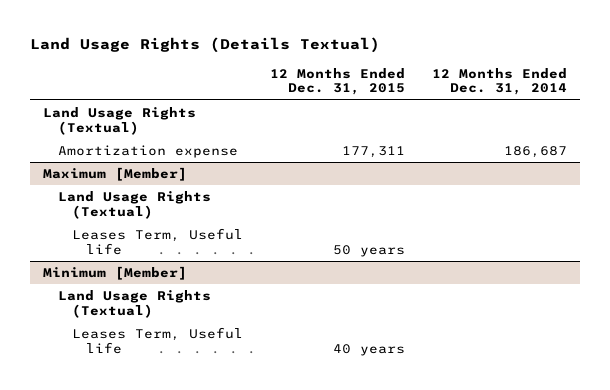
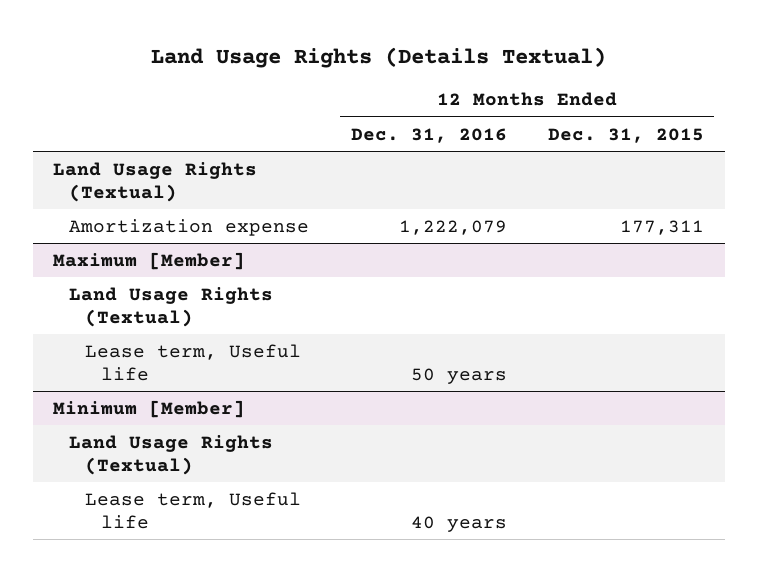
- | 12 Months Ended Dec. 31, 2015 | 12 Months Ended Dec. 31, 2014
+ | 12 Months Ended Dec. 31, 2016 | 12 Months Ended Dec. 31, 2015
@ Maximum [Member]
- Leases Term, Useful life | 50 years |
+ Lease term, Useful life | 50 years |
@ Minimum [Member]
- Leases Term, Useful life | 40 years |
+ Lease term, Useful life | 40 years |

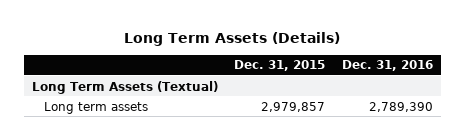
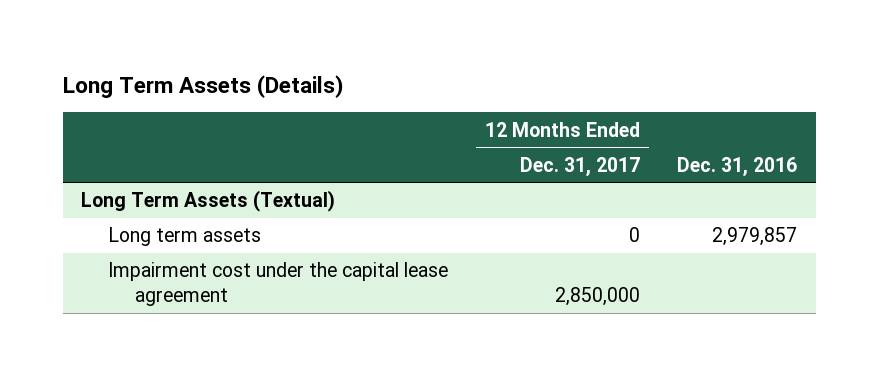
- | Dec. 31, 2015 | Dec. 31, 2016
+ | 12 Months Ended Dec. 31, 2017 | Dec. 31, 2016
- Long term assets | 2,979,857 | 2,789,390
+ Long term assets | 0 | 2,979,857
+ Impairment cost under the capital lease agreement | 2,850,000 |

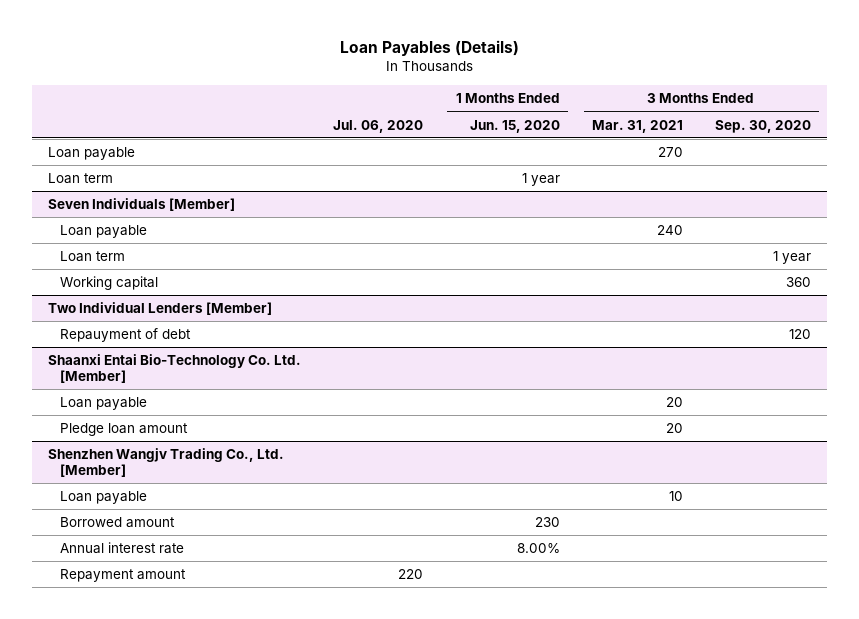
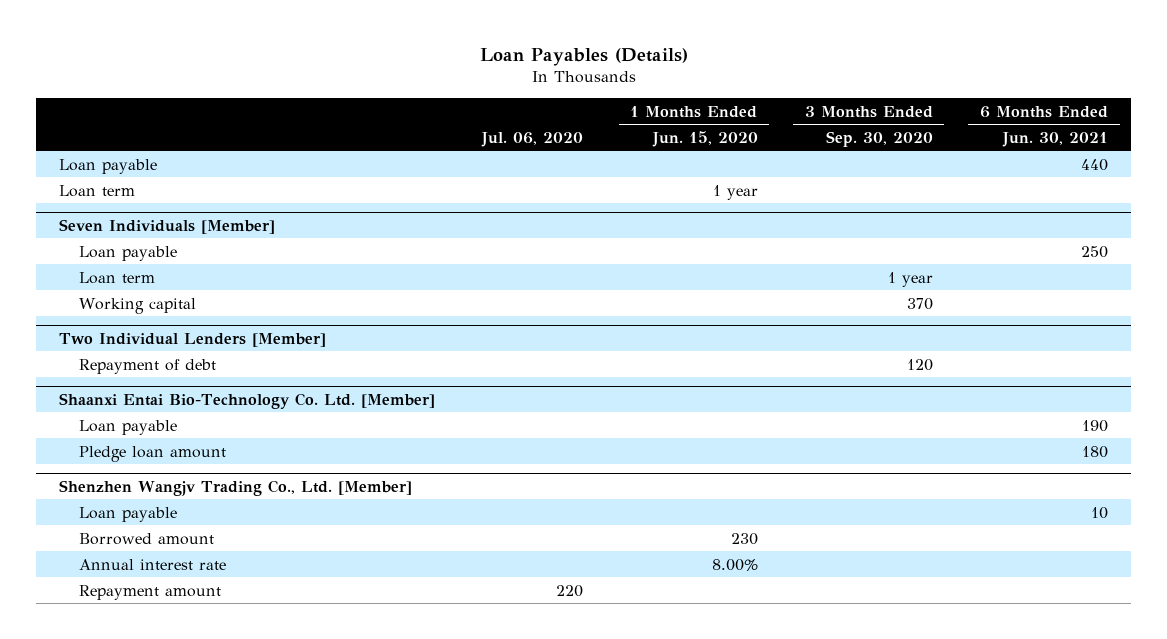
- | Jul. 06, 2020 | 1 Months Ended Jun. 15, 2020 | 3 Months Ended Mar. 31, 2021 | 3 Months Ended Sep. 30, 2020
+ | Jul. 06, 2020 | 1 Months Ended Jun. 15, 2020 | 3 Months Ended Sep. 30, 2020 | 6 Months Ended Jun. 30, 2021
@ Seven Individuals [Member]
- Working capital | | | | 360
+ Working capital | | | 370 |
@ Two Individual Lenders [Member]
- Repauyment of debt | | | | 120
+ Repayment of debt | | | 120 |

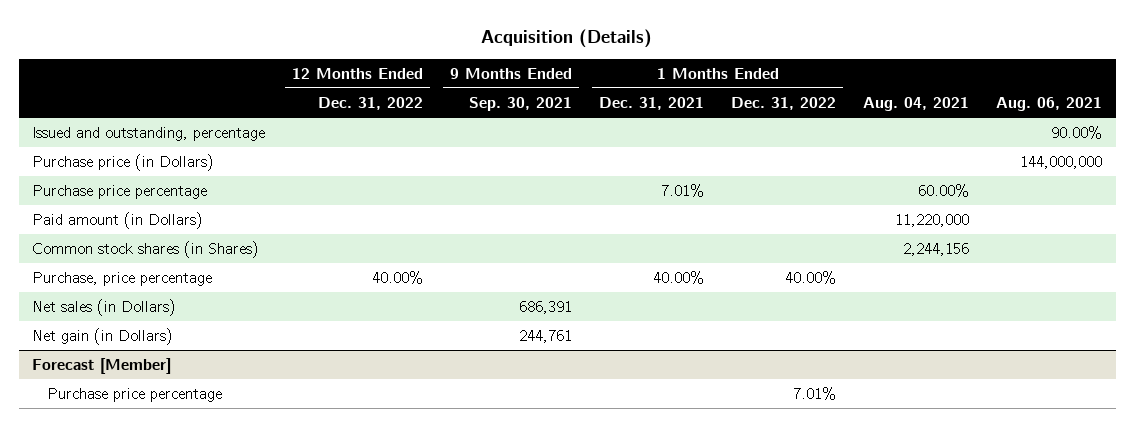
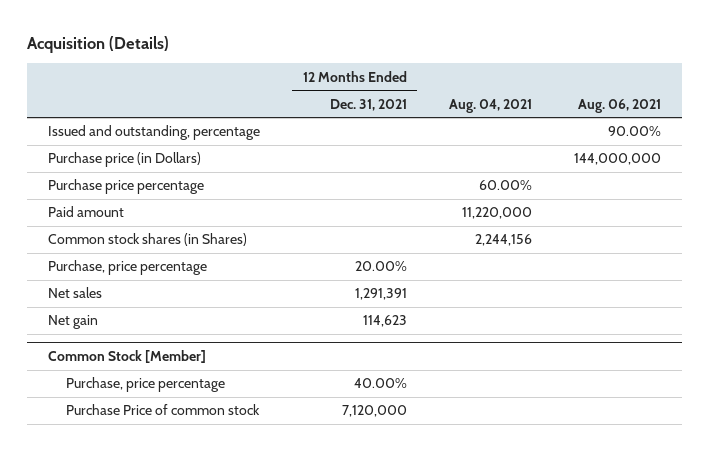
- | 12 Months Ended Dec. 31, 2022 | 9 Months Ended Sep. 30, 2021 | 1 Months Ended Dec. 31, 2021 | 1 Months Ended Dec. 31, 2022 | Aug. 04, 2021 | Aug. 06, 2021
+ | 12 Months Ended Dec. 31, 2021 | Aug. 04, 2021 | Aug. 06, 2021
- Paid amount (in Dollars) | | | | | 11,220,000 |
+ Paid amount | | 11,220,000 |
- Net sales (in Dollars) | | 686,391 | | | |
- Net gain (in Dollars) | | 244,761 | | | |
- Forecast [Member]
- Purchase price percentage | | | | 7.01% | |
+ Net sales | 1,291,391 | |
+ Net gain | 114,623 | |
+ Common Stock [Member]
+ Purchase, price percentage | 40.00% | |
+ Purchase Price of common stock | 7,120,000 | |

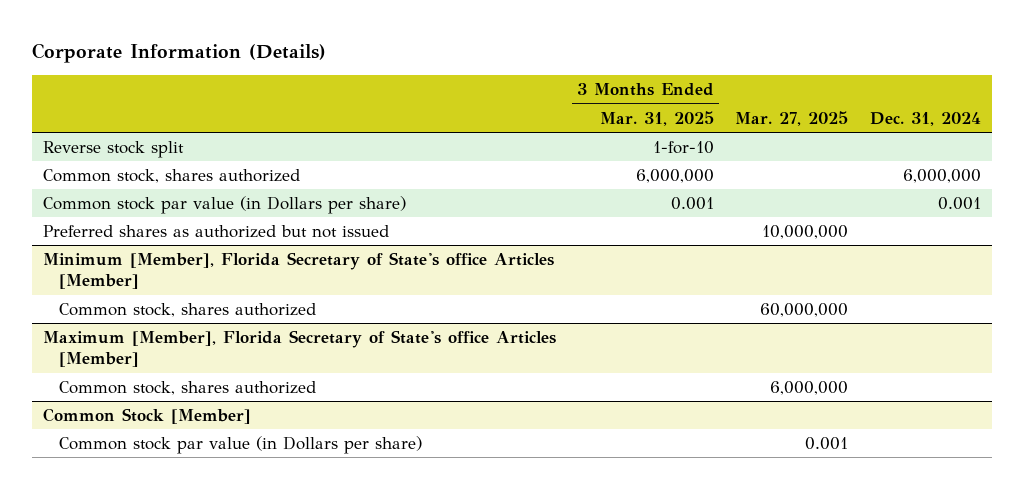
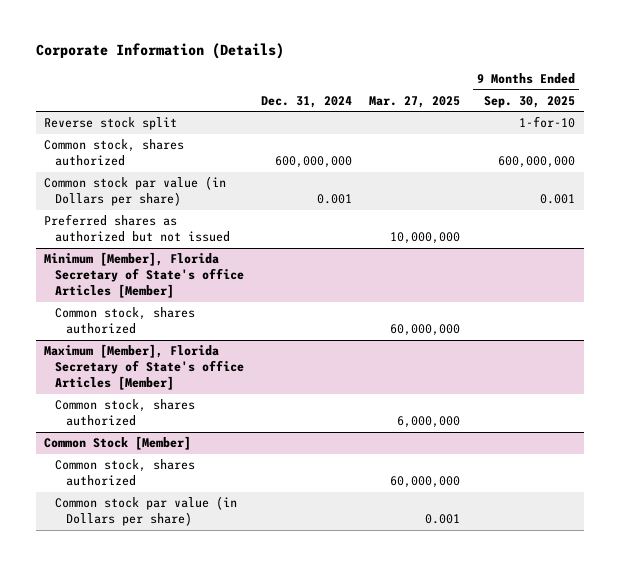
- | 3 Months Ended Mar. 31, 2025 | Mar. 27, 2025 | Dec. 31, 2024
+ | Dec. 31, 2024 | Mar. 27, 2025 | 9 Months Ended Sep. 30, 2025
- Common stock, shares authorized | 6,000,000 | | 6,000,000
+ Common stock, shares authorized | 600,000,000 | | 600,000,000
@ Common Stock [Member]
+ Common stock, shares authorized | | 60,000,000 |

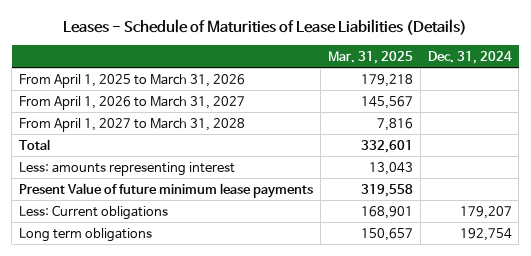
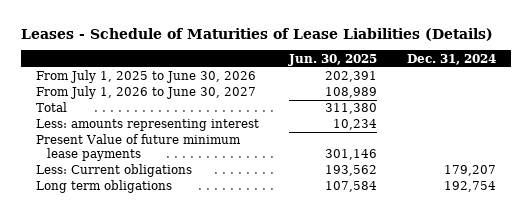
- | Mar. 31, 2025 | Dec. 31, 2024
+ | Jun. 30, 2025 | Dec. 31, 2024
- From April 1, 2025 to March 31, 2026 | 179,218 |
- From April 1, 2026 to March 31, 2027 | 145,567 |
- From April 1, 2027 to March 31, 2028 | 7,816 |
+ From July 1, 2025 to June 30, 2026 | 202,391 |
+ From July 1, 2026 to June 30, 2027 | 108,989 |

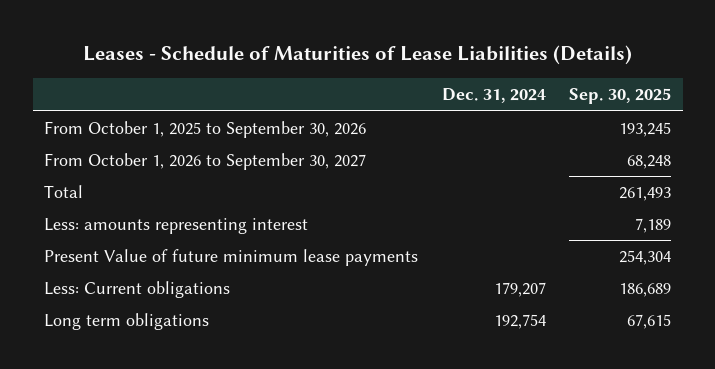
- | Jun. 30, 2025 | Dec. 31, 2024
+ | Dec. 31, 2024 | Sep. 30, 2025
- From July 1, 2025 to June 30, 2026 | 202,391 |
- From July 1, 2026 to June 30, 2027 | 108,989 |
+ From October 1, 2025 to September 30, 2026 | | 193,245
+ From October 1, 2026 to September 30, 2027 | | 68,248

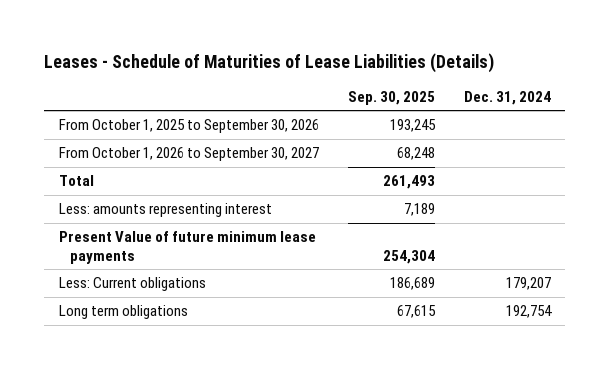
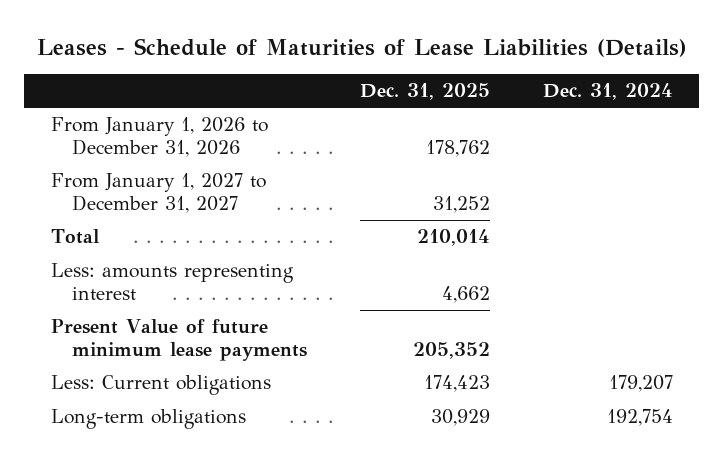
- | Sep. 30, 2025 | Dec. 31, 2024
+ | Dec. 31, 2025 | Dec. 31, 2024
- From October 1, 2025 to September 30, 2026 | 193,245 |
- From October 1, 2026 to September 30, 2027 | 68,248 |
+ From January 1, 2026 to December 31, 2026 | 178,762 |
+ From January 1, 2027 to December 31, 2027 | 31,252 |
- Long term obligations | 67,615 | 192,754
+ Long-term obligations | 30,929 | 192,754

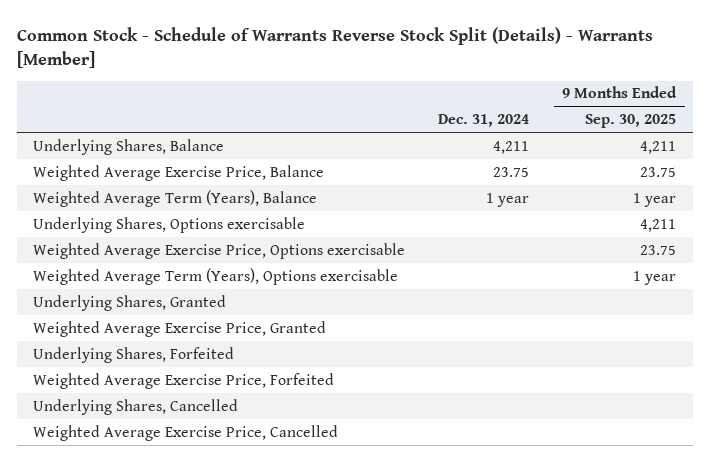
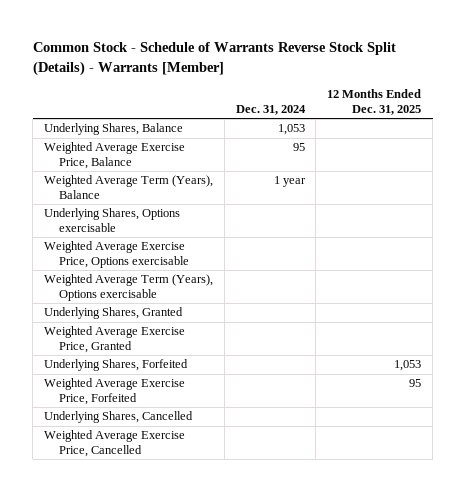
- | Dec. 31, 2024 | 9 Months Ended Sep. 30, 2025
+ | Dec. 31, 2024 | 12 Months Ended Dec. 31, 2025
- Underlying Shares, Balance | 4,211 | 4,211
- Weighted Average Exercise Price, Balance | 23.75 | 23.75
+ Underlying Shares, Balance | 1,053 |
+ Weighted Average Exercise Price, Balance | 95 |

